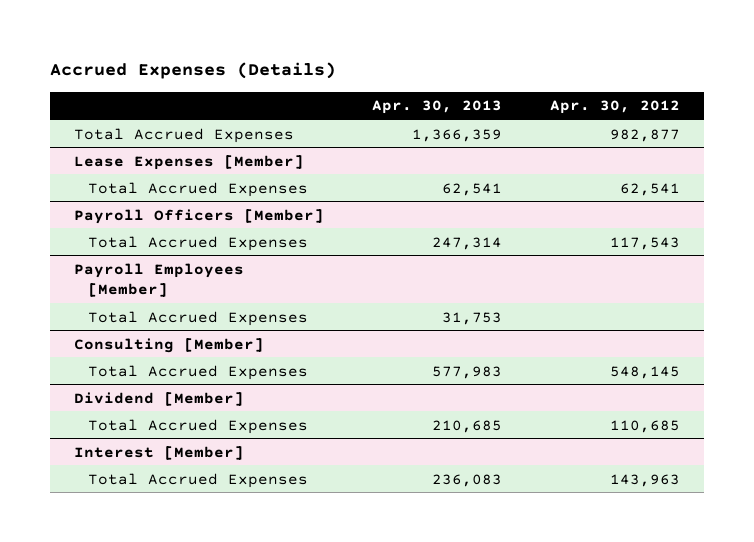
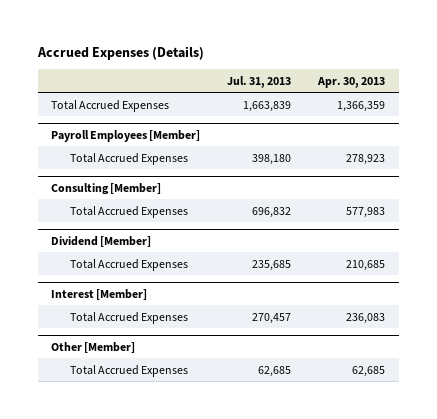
- | Apr. 30, 2013 | Apr. 30, 2012
+ | Jul. 31, 2013 | Apr. 30, 2013
- Lease Expenses [Member]
- Total Accrued Expenses | 62,541 | 62,541
- Payroll Officers [Member]
- Total Accrued Expenses | 247,314 | 117,543
@ Payroll Employees [Member]
- Total Accrued Expenses | 31,753 |
+ Total Accrued Expenses | 398,180 | 278,923
+ Other [Member]
+ Total Accrued Expenses | 62,685 | 62,685

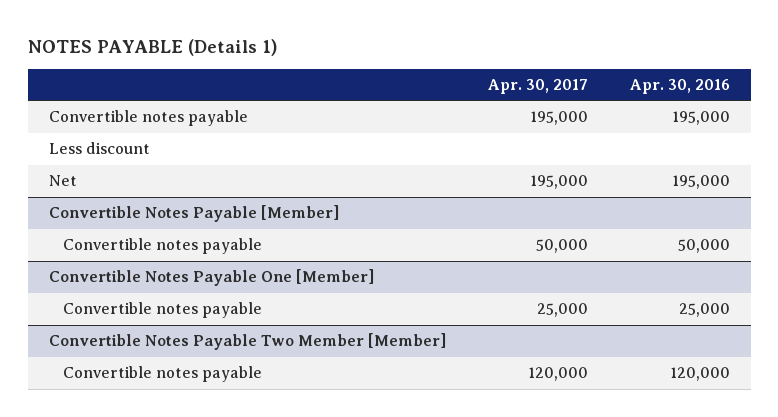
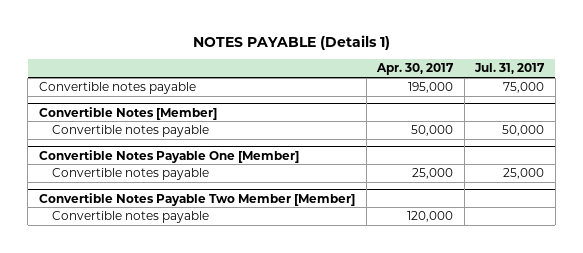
- | Apr. 30, 2017 | Apr. 30, 2016
+ | Apr. 30, 2017 | Jul. 31, 2017
- Less discount
- Net | 195,000 | 195,000
- Convertible Notes Payable [Member]
+ Convertible Notes [Member]

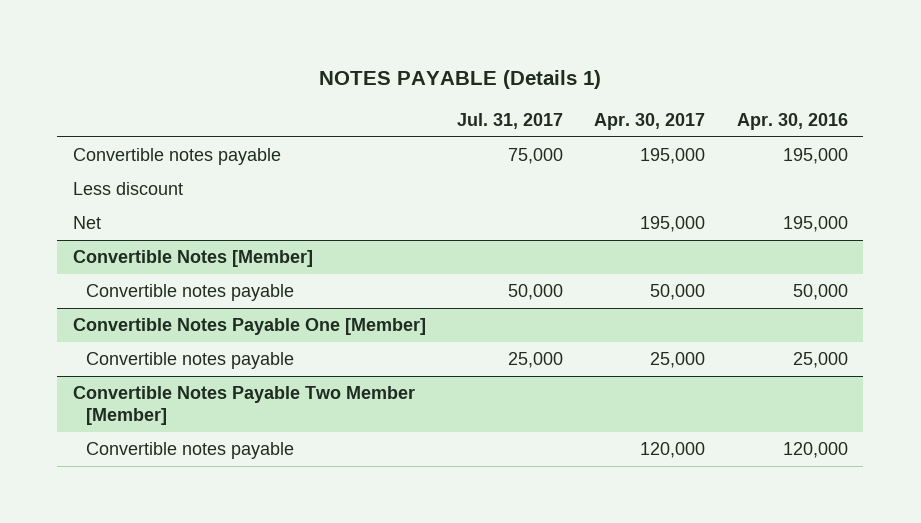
- | Apr. 30, 2017 | Jul. 31, 2017
+ | Jul. 31, 2017 | Apr. 30, 2017 | Apr. 30, 2016
+ Less discount
+ Net | | 195,000 | 195,000

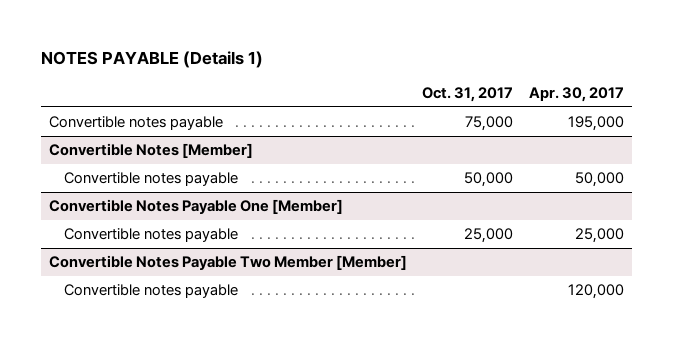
- | Jul. 31, 2017 | Apr. 30, 2017 | Apr. 30, 2016
+ | Oct. 31, 2017 | Apr. 30, 2017
- Less discount
- Net | | 195,000 | 195,000

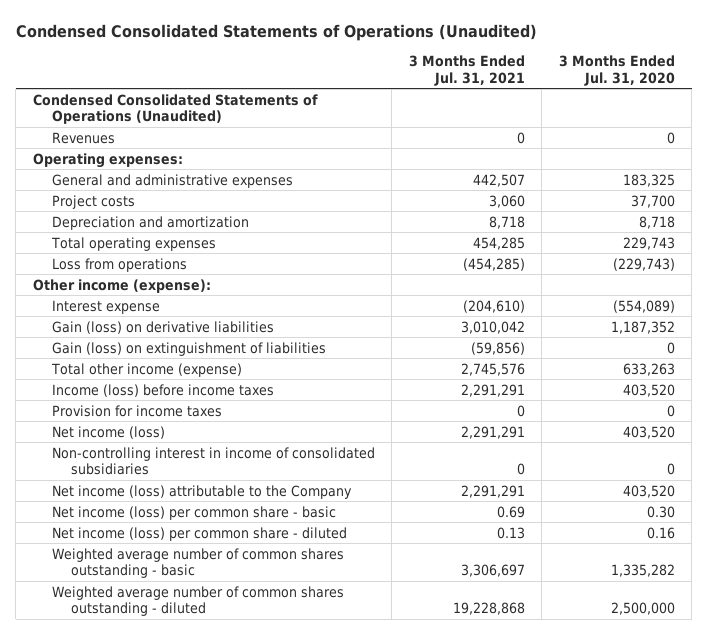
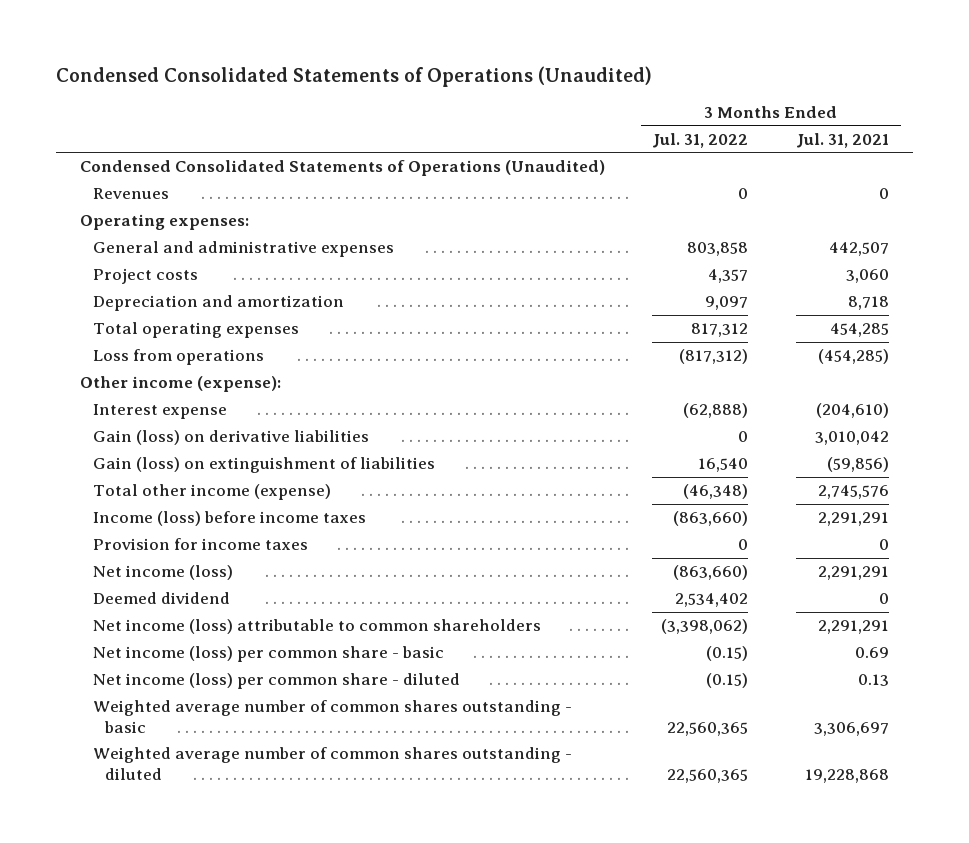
- | 3 Months Ended Jul. 31, 2021 | 3 Months Ended Jul. 31, 2020
+ | 3 Months Ended Jul. 31, 2022 | 3 Months Ended Jul. 31, 2021
- Non-controlling interest in income of consolidated subsidiaries | 0 | 0
- Net income (loss) attributable to the Company | 2,291,291 | 403,520
+ Deemed dividend | 2,534,402 | 0
+ Net income (loss) attributable to common shareholders | (3,398,062) | 2,291,291

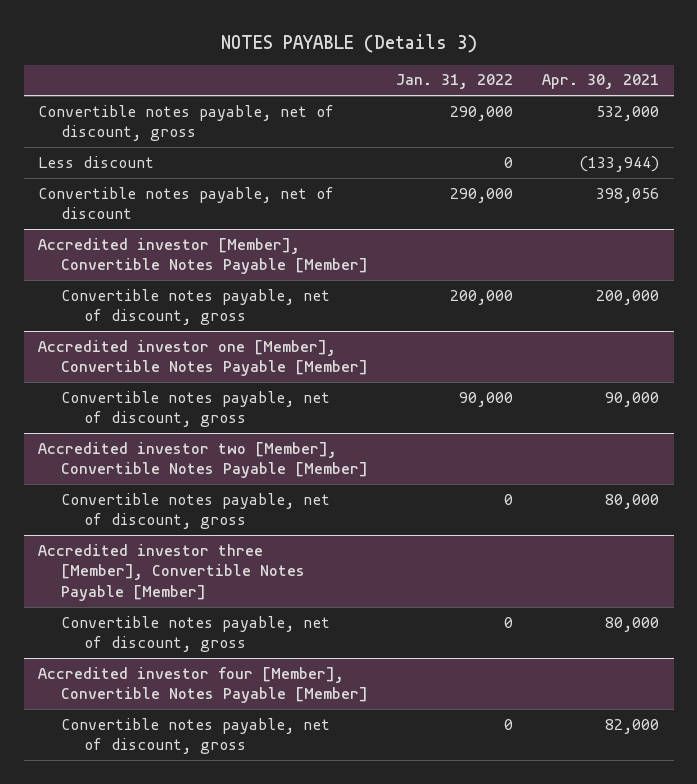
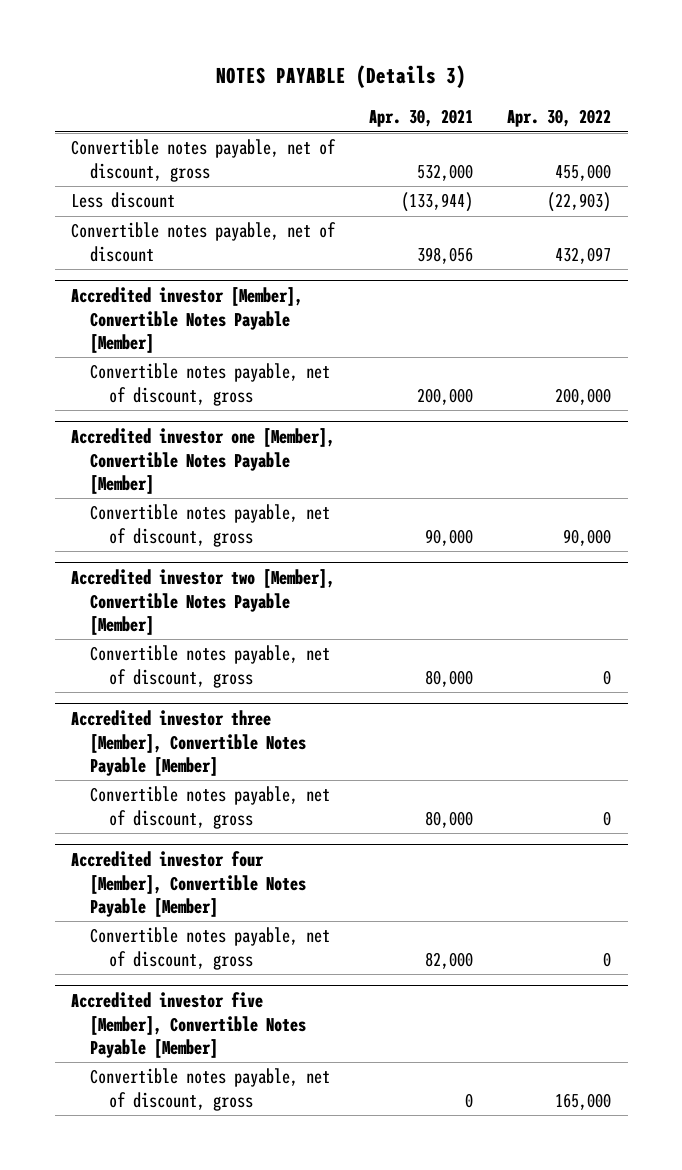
- | Jan. 31, 2022 | Apr. 30, 2021
+ | Apr. 30, 2021 | Apr. 30, 2022
+ Accredited investor five [Member], Convertible Notes Payable [Member]
+ Convertible notes payable, net of discount, gross | 0 | 165,000

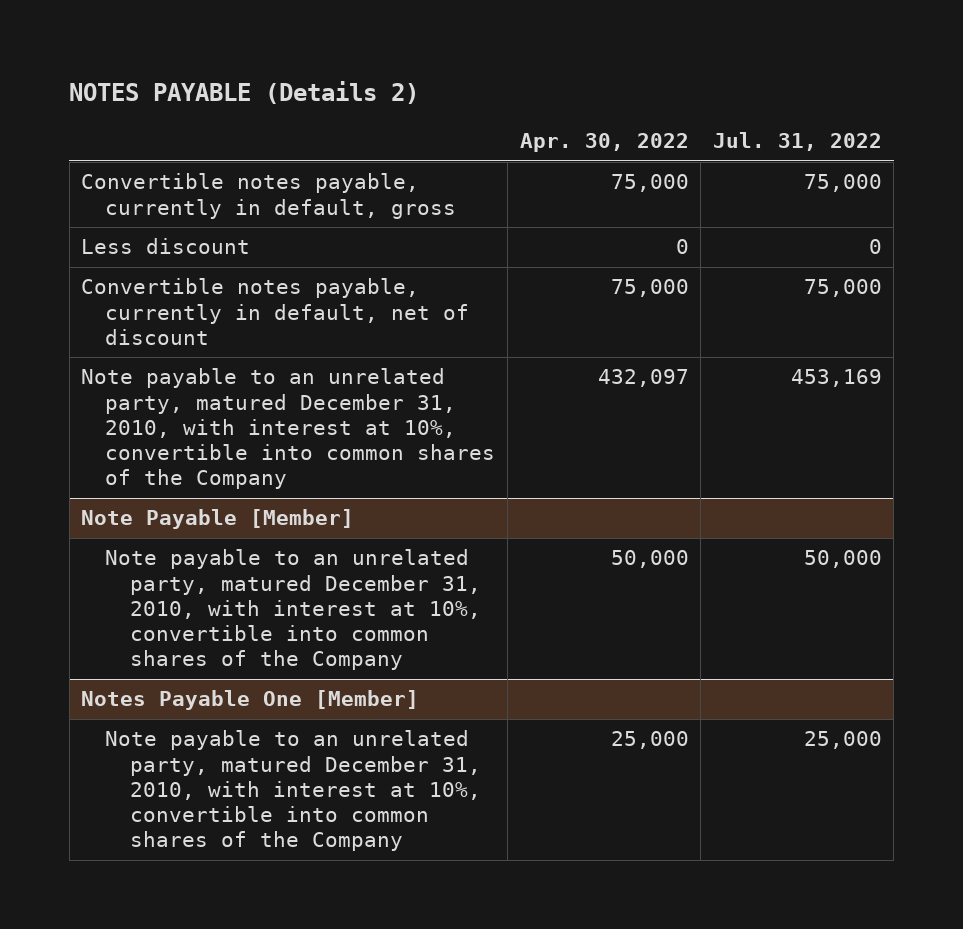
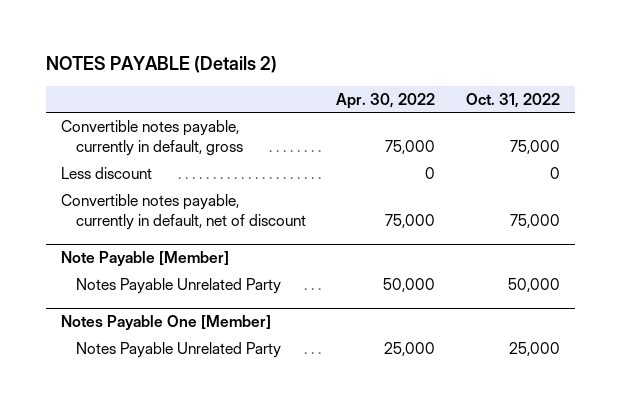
- | Apr. 30, 2022 | Jul. 31, 2022
+ | Apr. 30, 2022 | Oct. 31, 2022
- Note payable to an unrelated party, matured December 31, 2010, with interest at 10%, convertible into common shares of the Company | 432,097 | 453,169
@ Note Payable [Member]
- Note payable to an unrelated party, matured December 31, 2010, with interest at 10%, convertible into common shares of the Company | 50,000 | 50,000
+ Notes Payable Unrelated Party | 50,000 | 50,000
@ Notes Payable One [Member]
- Note payable to an unrelated party, matured December 31, 2010, with interest at 10%, convertible into common shares of the Company | 25,000 | 25,000
+ Notes Payable Unrelated Party | 25,000 | 25,000

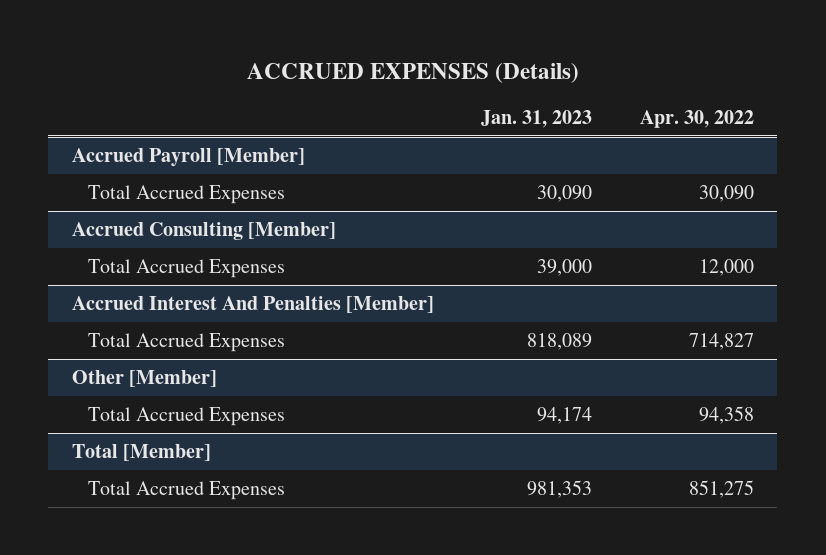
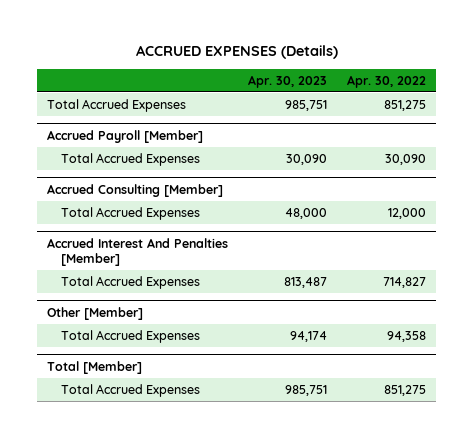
- | Jan. 31, 2023 | Apr. 30, 2022
+ | Apr. 30, 2023 | Apr. 30, 2022
+ Total Accrued Expenses | 985,751 | 851,275

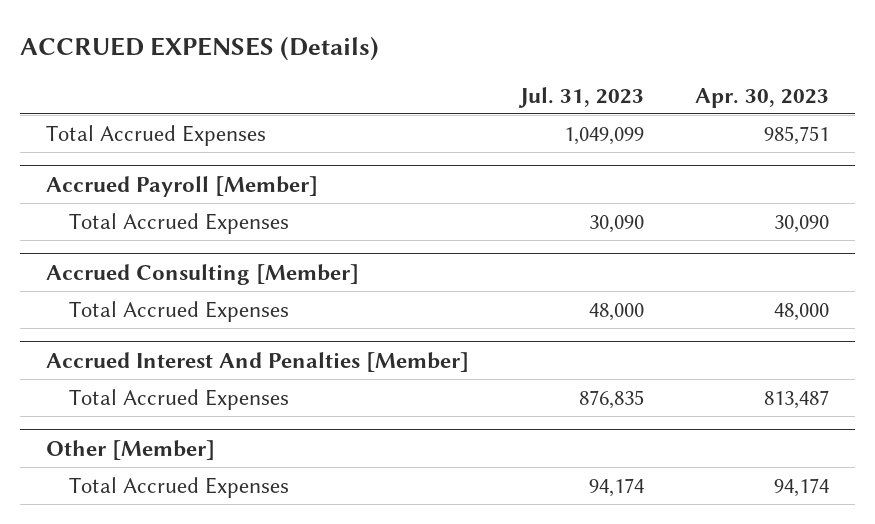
- | Apr. 30, 2023 | Apr. 30, 2022
+ | Jul. 31, 2023 | Apr. 30, 2023
- Total [Member]
- Total Accrued Expenses | 985,751 | 851,275

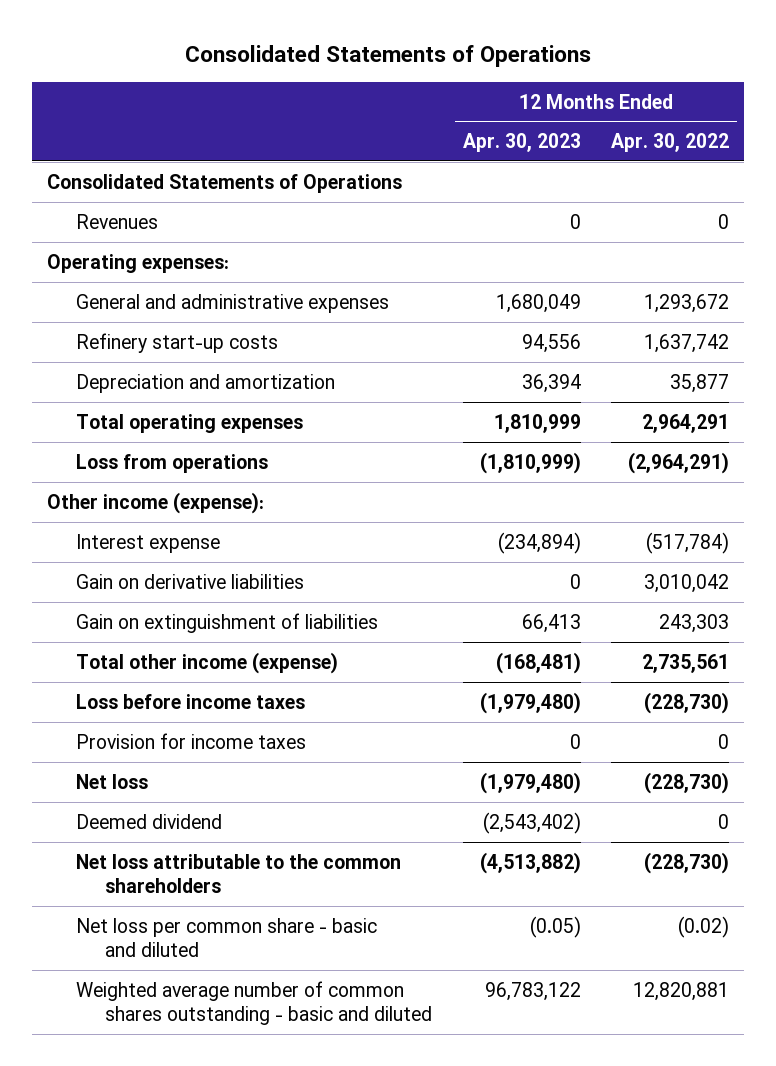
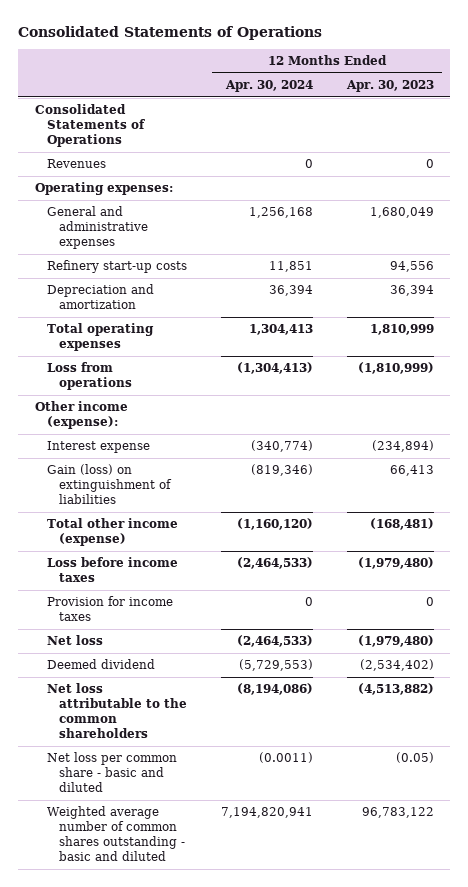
- | 12 Months Ended Apr. 30, 2023 | 12 Months Ended Apr. 30, 2022
+ | 12 Months Ended Apr. 30, 2024 | 12 Months Ended Apr. 30, 2023
- Gain on derivative liabilities | 0 | 3,010,042
- Gain on extinguishment of liabilities | 66,413 | 243,303
+ Gain (loss) on extinguishment of liabilities | (819,346) | 66,413
- Deemed dividend | (2,543,402) | 0
+ Deemed dividend | (5,729,553) | (2,534,402)

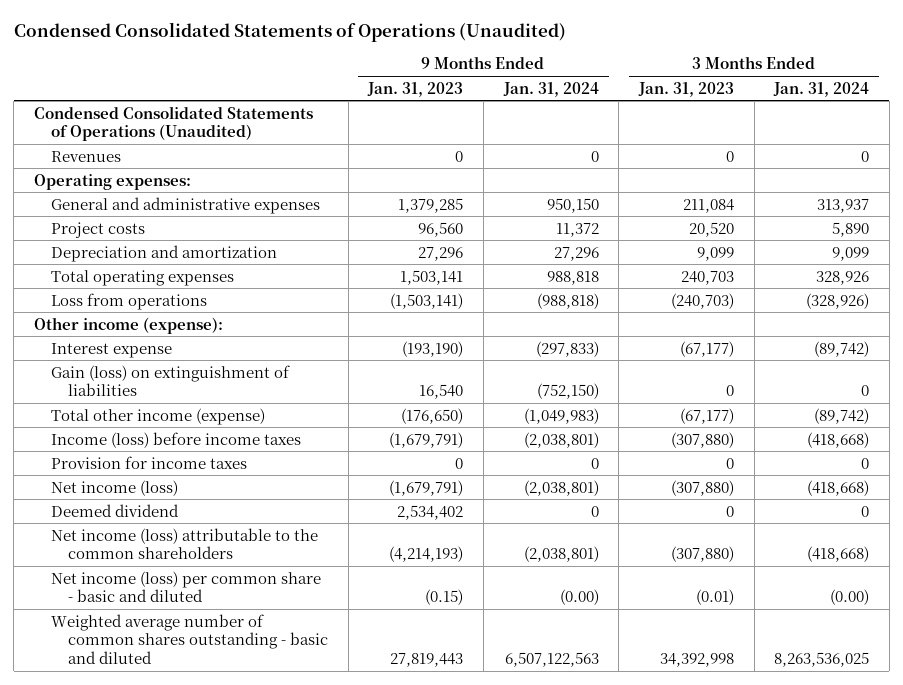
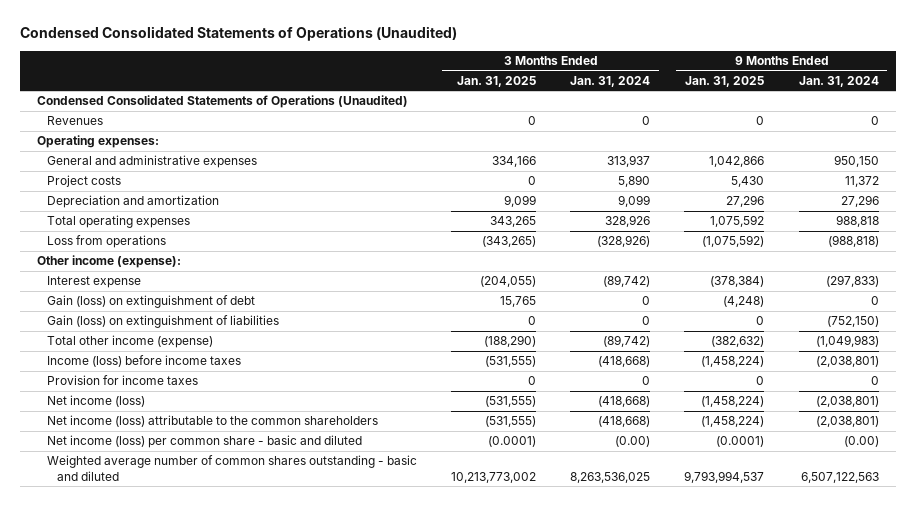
- | 9 Months Ended Jan. 31, 2023 | 9 Months Ended Jan. 31, 2024 | 3 Months Ended Jan. 31, 2023 | 3 Months Ended Jan. 31, 2024
+ | 3 Months Ended Jan. 31, 2025 | 3 Months Ended Jan. 31, 2024 | 9 Months Ended Jan. 31, 2025 | 9 Months Ended Jan. 31, 2024
+ Gain (loss) on extinguishment of debt | 15,765 | 0 | (4,248) | 0
- Deemed dividend | 2,534,402 | 0 | 0 | 0

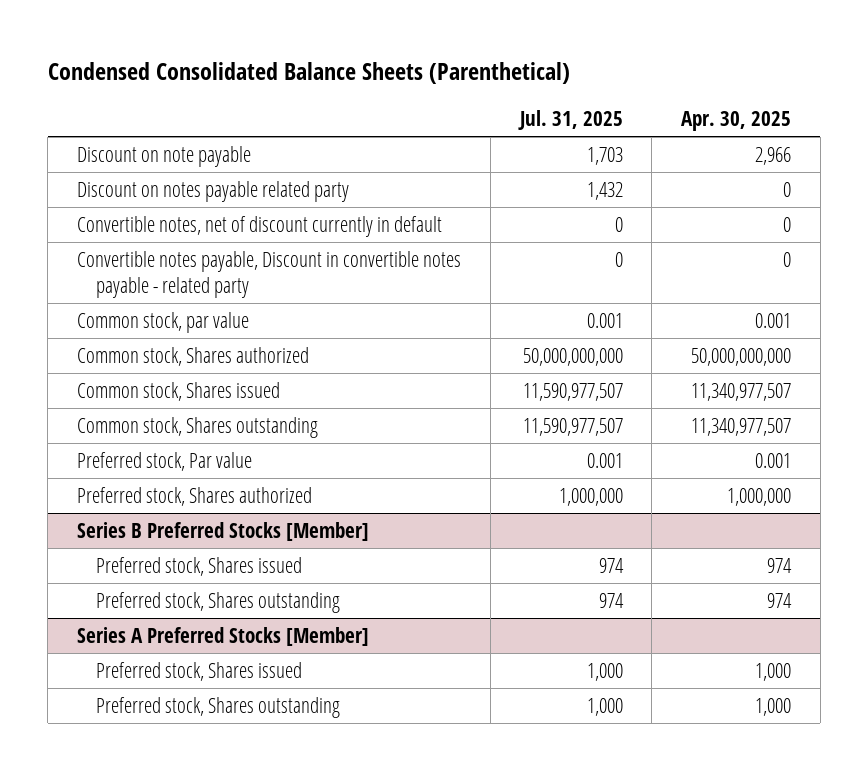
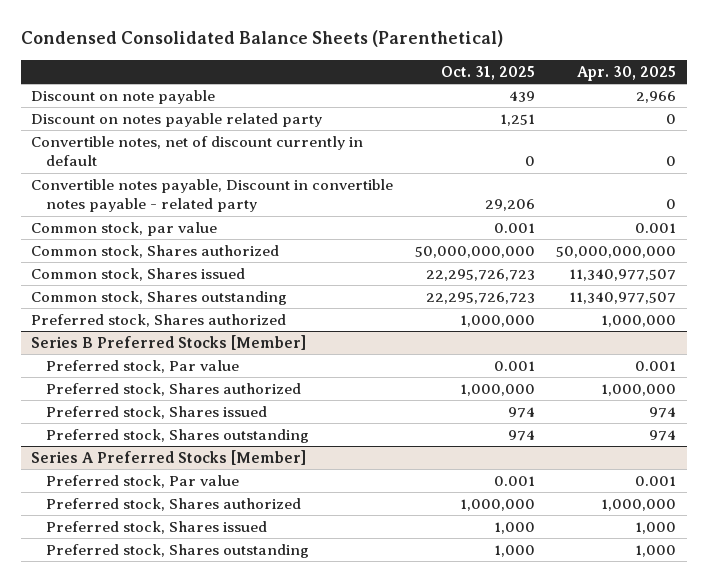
- | Jul. 31, 2025 | Apr. 30, 2025
+ | Oct. 31, 2025 | Apr. 30, 2025
- Preferred stock, Par value | 0.001 | 0.001
@ Series B Preferred Stocks [Member]
+ Preferred stock, Par value | 0.001 | 0.001
+ Preferred stock, Shares authorized | 1,000,000 | 1,000,000
@ Series A Preferred Stocks [Member]
+ Preferred stock, Par value | 0.001 | 0.001
+ Preferred stock, Shares authorized | 1,000,000 | 1,000,000

